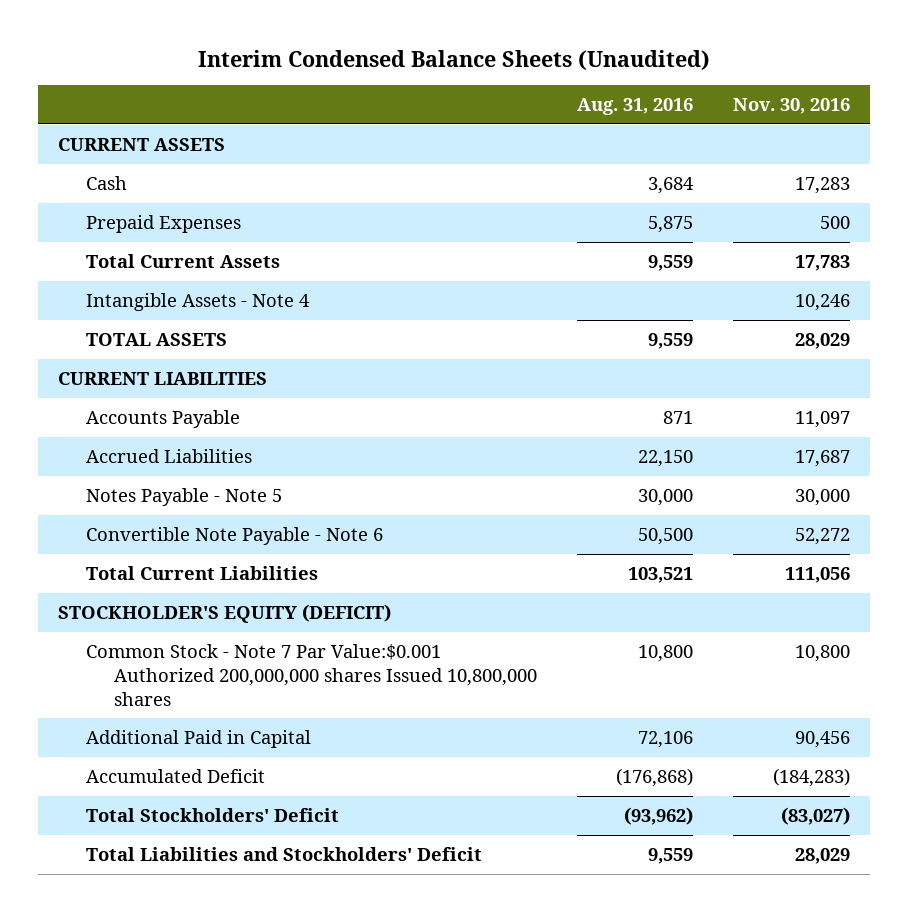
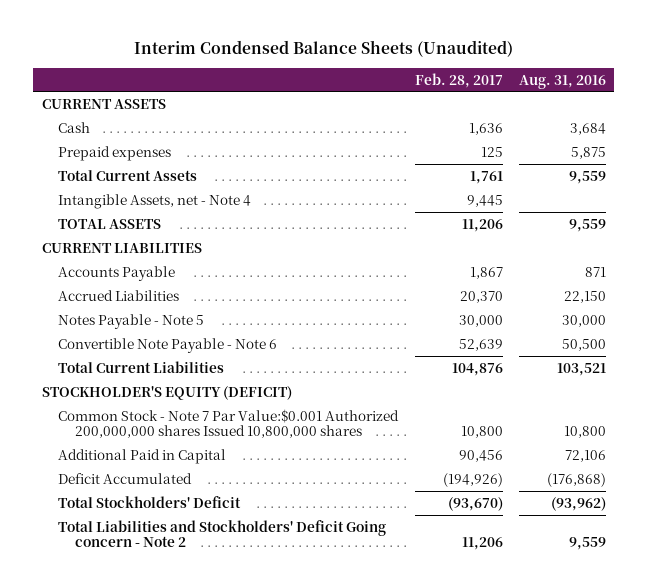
- | Aug. 31, 2016 | Nov. 30, 2016
+ | Feb. 28, 2017 | Aug. 31, 2016
- Prepaid Expenses | 5,875 | 500
+ Prepaid expenses | 125 | 5,875
- Intangible Assets - Note 4 | | 10,246
+ Intangible Assets, net - Note 4 | 9,445 |
- Accumulated Deficit | (176,868) | (184,283)
+ Deficit Accumulated | (194,926) | (176,868)
- Total Liabilities and Stockholders' Deficit | 9,559 | 28,029
+ Total Liabilities and Stockholders' Deficit Going concern - Note 2 | 11,206 | 9,559

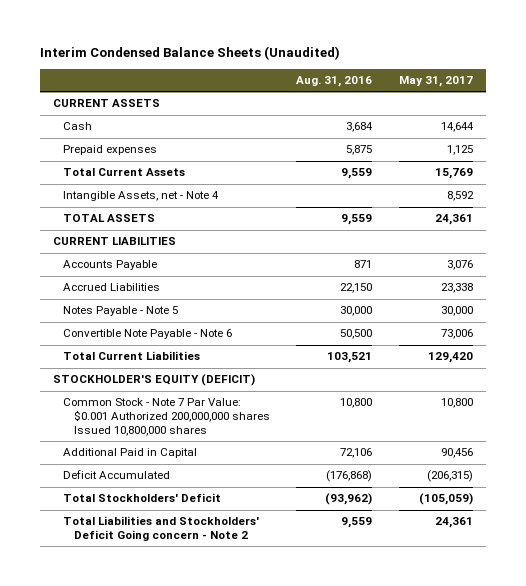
- | Feb. 28, 2017 | Aug. 31, 2016
+ | Aug. 31, 2016 | May 31, 2017
- Common Stock - Note 7 Par Value:$0.001 Authorized 200,000,000 shares Issued 10,800,000 shares | 10,800 | 10,800
+ Common Stock - Note 7 Par Value: $0.001 Authorized 200,000,000 shares Issued 10,800,000 shares | 10,800 | 10,800

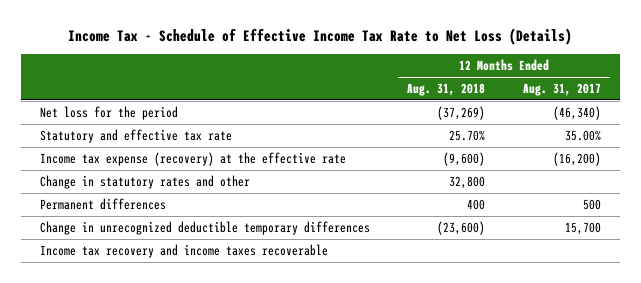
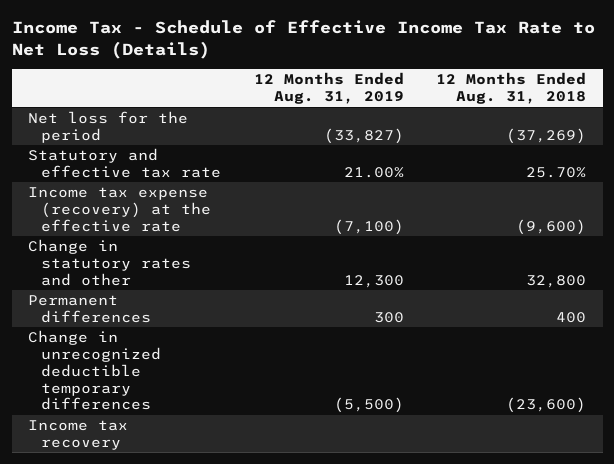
- | 12 Months Ended Aug. 31, 2018 | 12 Months Ended Aug. 31, 2017
+ | 12 Months Ended Aug. 31, 2019 | 12 Months Ended Aug. 31, 2018
- Income tax recovery and income taxes recoverable
+ Income tax recovery

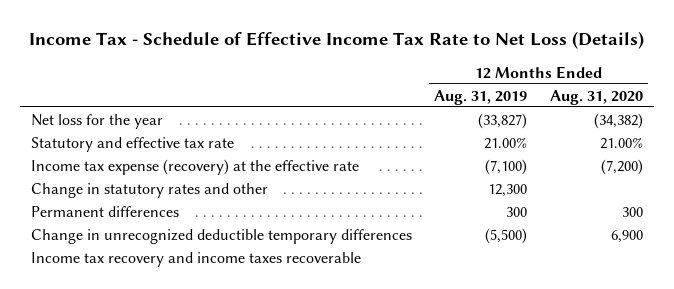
- | 12 Months Ended Aug. 31, 2019 | 12 Months Ended Aug. 31, 2018
+ | 12 Months Ended Aug. 31, 2019 | 12 Months Ended Aug. 31, 2020
- Net loss for the period | (33,827) | (37,269)
+ Net loss for the year | (33,827) | (34,382)
- Income tax recovery
+ Income tax recovery and income taxes recoverable

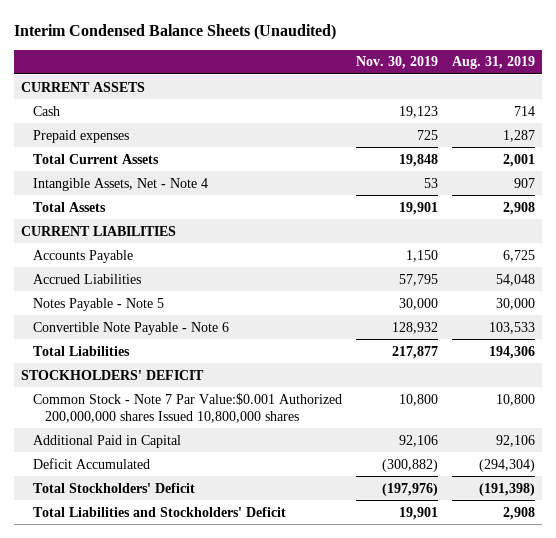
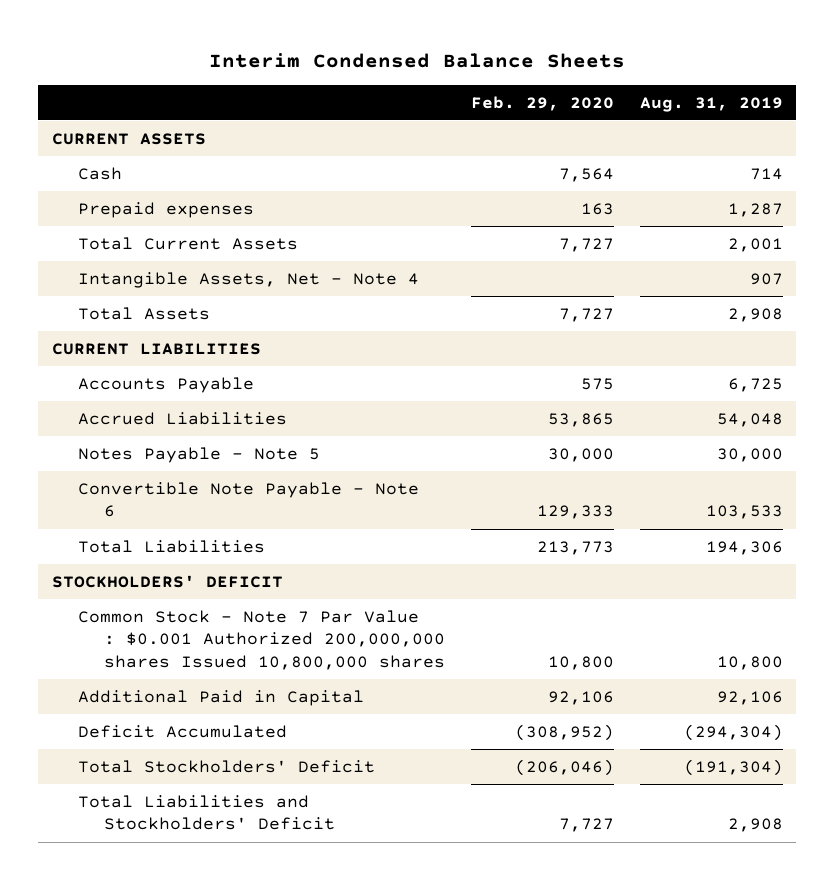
- Interim Condensed Balance Sheets (Unaudited)
+ Interim Condensed Balance Sheets
- | Nov. 30, 2019 | Aug. 31, 2019
+ | Feb. 29, 2020 | Aug. 31, 2019
- Common Stock - Note 7 Par Value:$0.001 Authorized 200,000,000 shares Issued 10,800,000 shares | 10,800 | 10,800
+ Common Stock - Note 7 Par Value : $0.001 Authorized 200,000,000 shares Issued 10,800,000 shares | 10,800 | 10,800
- Total Stockholders' Deficit | (197,976) | (191,398)
+ Total Stockholders' Deficit | (206,046) | (191,304)

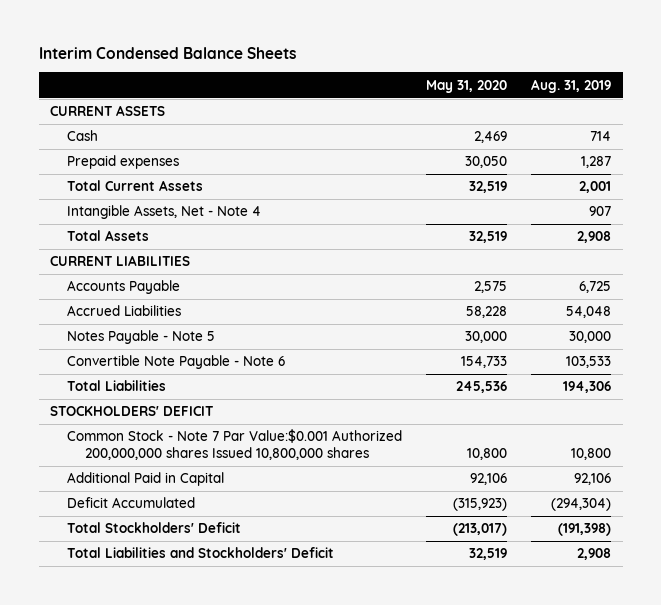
- | Feb. 29, 2020 | Aug. 31, 2019
+ | May 31, 2020 | Aug. 31, 2019
- Common Stock - Note 7 Par Value : $0.001 Authorized 200,000,000 shares Issued 10,800,000 shares | 10,800 | 10,800
+ Common Stock - Note 7 Par Value:$0.001 Authorized 200,000,000 shares Issued 10,800,000 shares | 10,800 | 10,800
- Total Stockholders' Deficit | (206,046) | (191,304)
+ Total Stockholders' Deficit | (213,017) | (191,398)

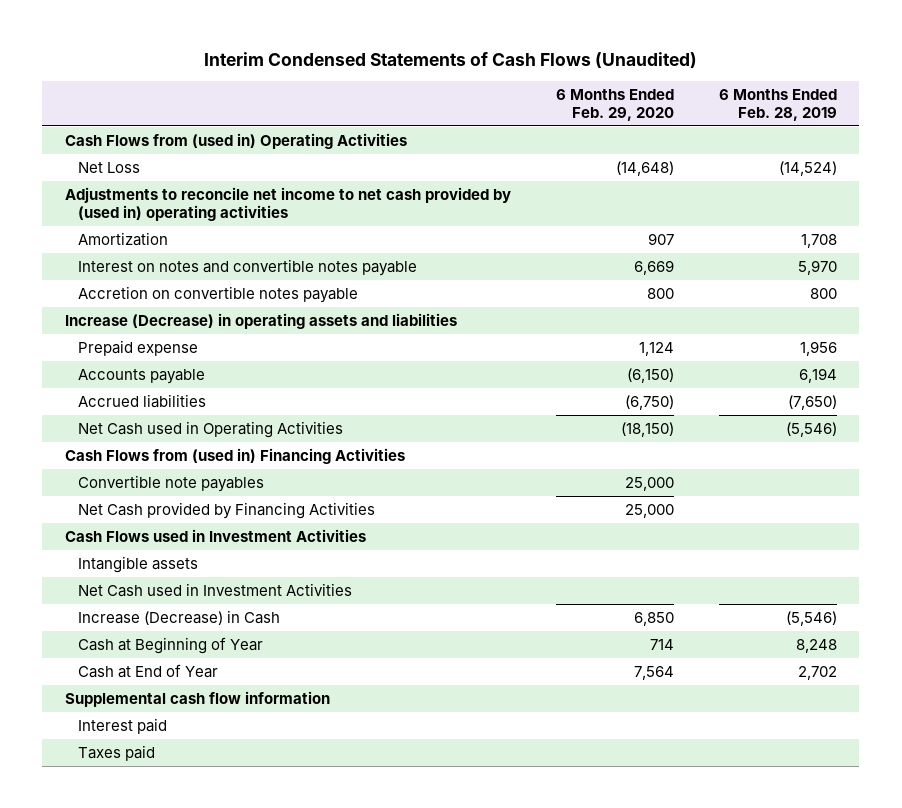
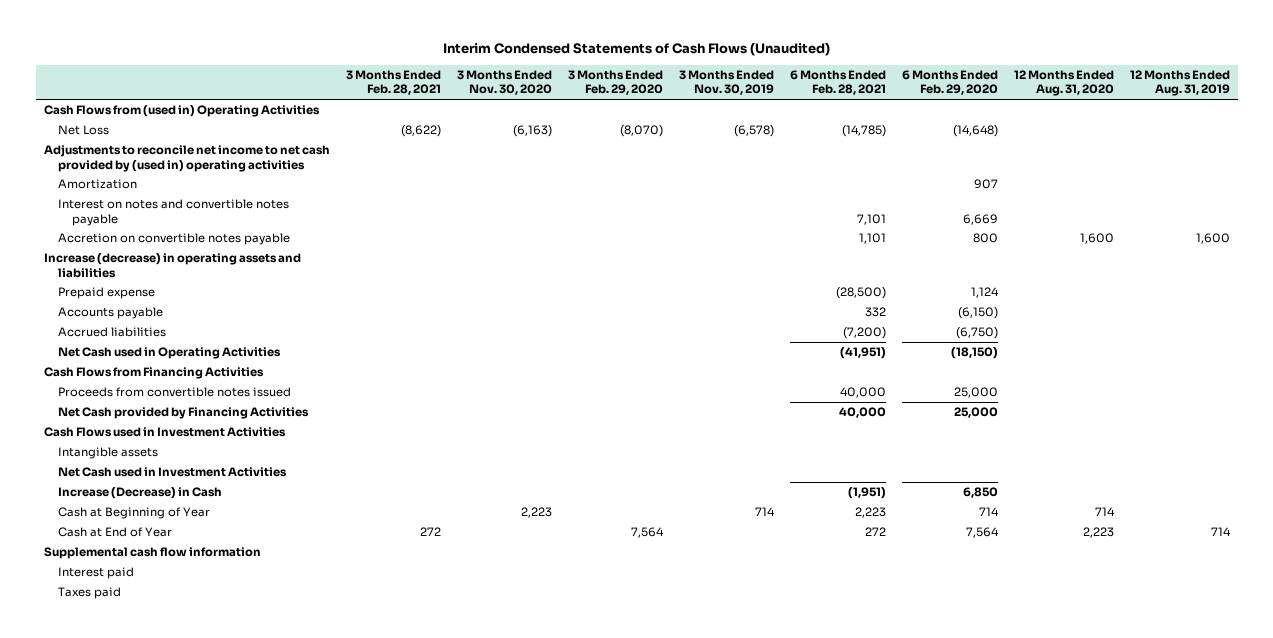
- | 6 Months Ended Feb. 29, 2020 | 6 Months Ended Feb. 28, 2019
+ | 3 Months Ended Feb. 28, 2021 | 3 Months Ended Nov. 30, 2020 | 3 Months Ended Feb. 29, 2020 | 3 Months Ended Nov. 30, 2019 | 6 Months Ended Feb. 28, 2021 | 6 Months Ended Feb. 29, 2020 | 12 Months Ended Aug. 31, 2020 | 12 Months Ended Aug. 31, 2019
- Increase (Decrease) in operating assets and liabilities
+ Increase (decrease) in operating assets and liabilities
- Cash Flows from (used in) Financing Activities
- Convertible note payables | 25,000 |
+ Cash Flows from Financing Activities
+ Proceeds from convertible notes issued | | | | | 40,000 | 25,000 | |

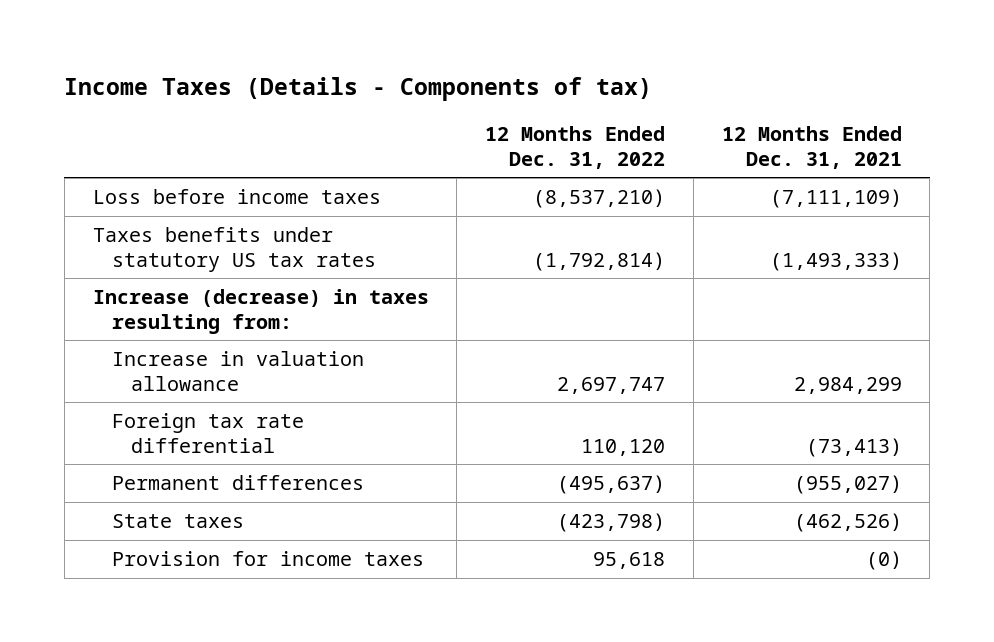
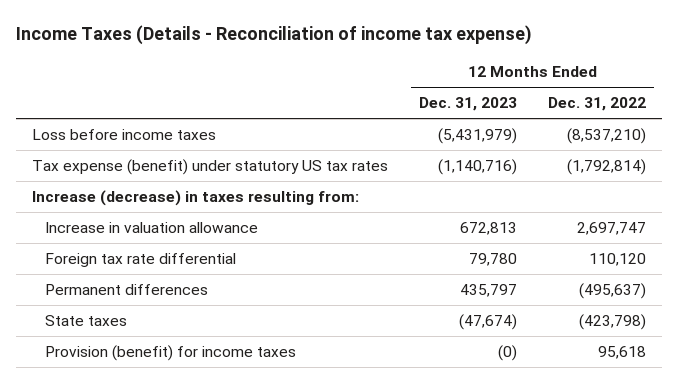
- Income Taxes (Details - Components of tax)
+ Income Taxes (Details - Reconciliation of income tax expense)
- | 12 Months Ended Dec. 31, 2022 | 12 Months Ended Dec. 31, 2021
+ | 12 Months Ended Dec. 31, 2023 | 12 Months Ended Dec. 31, 2022
- Taxes benefits under statutory US tax rates | (1,792,814) | (1,493,333)
+ Tax expense (benefit) under statutory US tax rates | (1,140,716) | (1,792,814)
- Provision for income taxes | 95,618 | (0)
+ Provision (benefit) for income taxes | (0) | 95,618

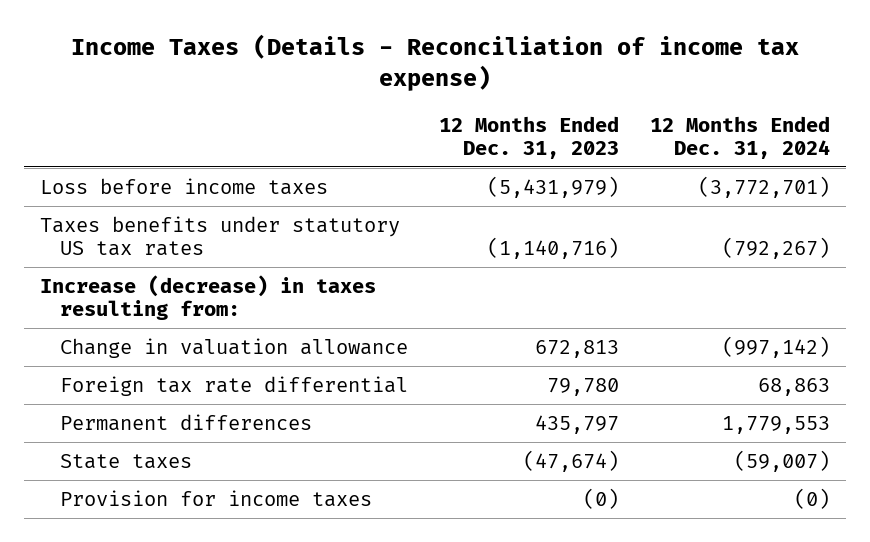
- | 12 Months Ended Dec. 31, 2023 | 12 Months Ended Dec. 31, 2022
+ | 12 Months Ended Dec. 31, 2023 | 12 Months Ended Dec. 31, 2024
- Tax expense (benefit) under statutory US tax rates | (1,140,716) | (1,792,814)
+ Taxes benefits under statutory US tax rates | (1,140,716) | (792,267)
- Increase in valuation allowance | 672,813 | 2,697,747
+ Change in valuation allowance | 672,813 | (997,142)
- Provision (benefit) for income taxes | (0) | 95,618
+ Provision for income taxes | (0) | (0)

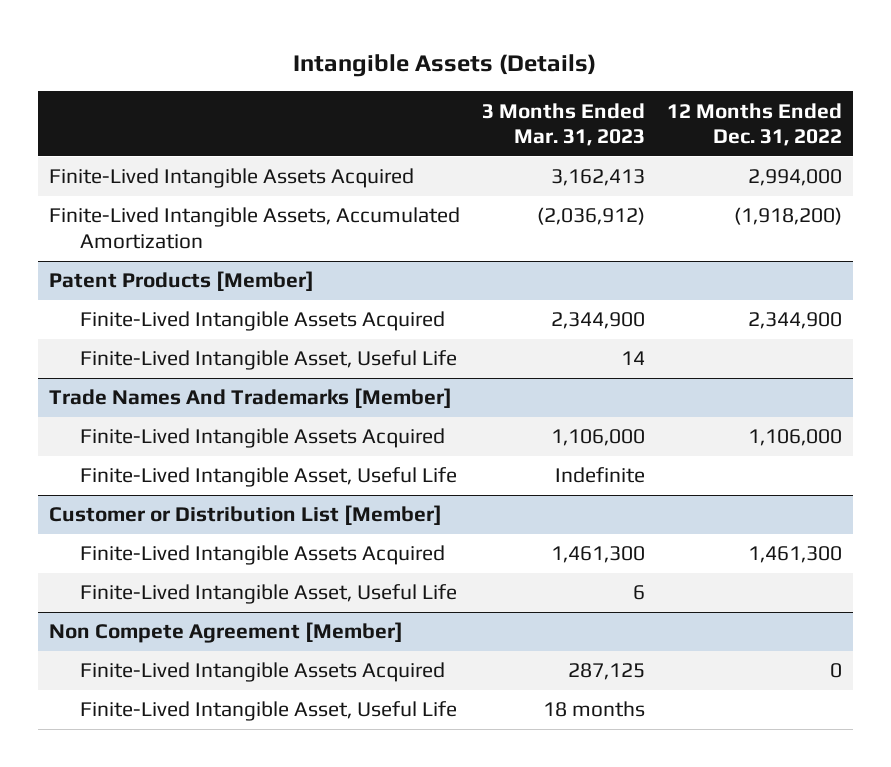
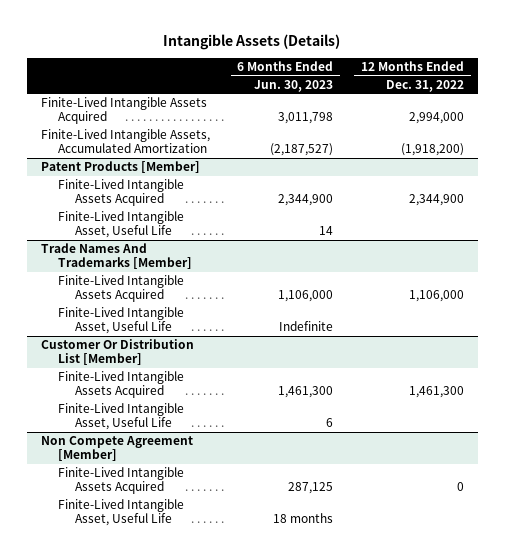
- | 3 Months Ended Mar. 31, 2023 | 12 Months Ended Dec. 31, 2022
+ | 6 Months Ended Jun. 30, 2023 | 12 Months Ended Dec. 31, 2022
- Customer or Distribution List [Member]
+ Customer Or Distribution List [Member]

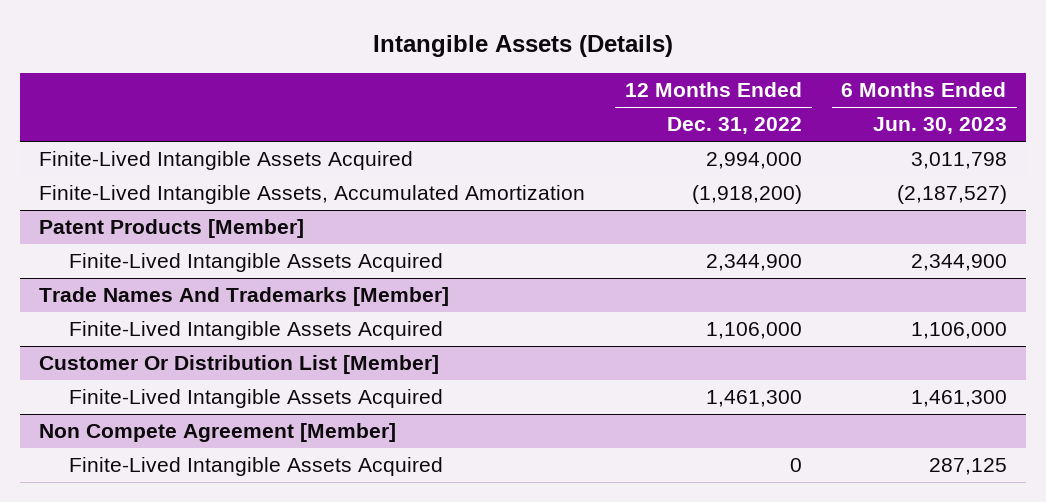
- | 6 Months Ended Jun. 30, 2023 | 12 Months Ended Dec. 31, 2022
+ | 12 Months Ended Dec. 31, 2022 | 6 Months Ended Jun. 30, 2023
@ Patent Products [Member]
- Finite-Lived Intangible Asset, Useful Life | 14 |
@ Trade Names And Trademarks [Member]
- Finite-Lived Intangible Asset, Useful Life | Indefinite |
@ Customer Or Distribution List [Member]
- Finite-Lived Intangible Asset, Useful Life | 6 |
@ Non Compete Agreement [Member]
- Finite-Lived Intangible Asset, Useful Life | 18 months |

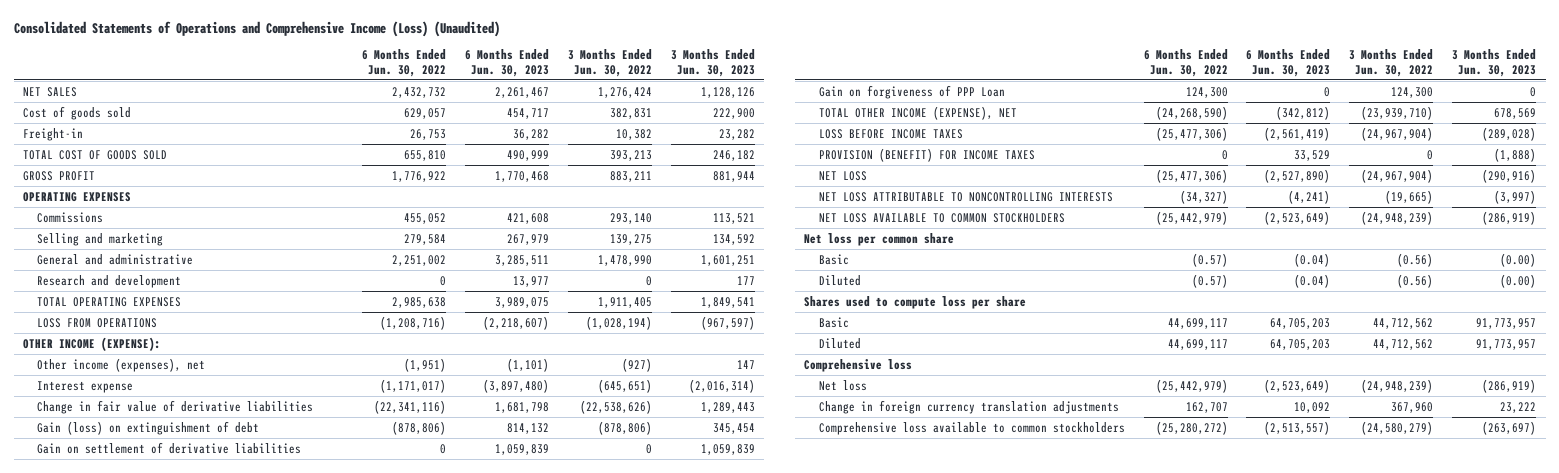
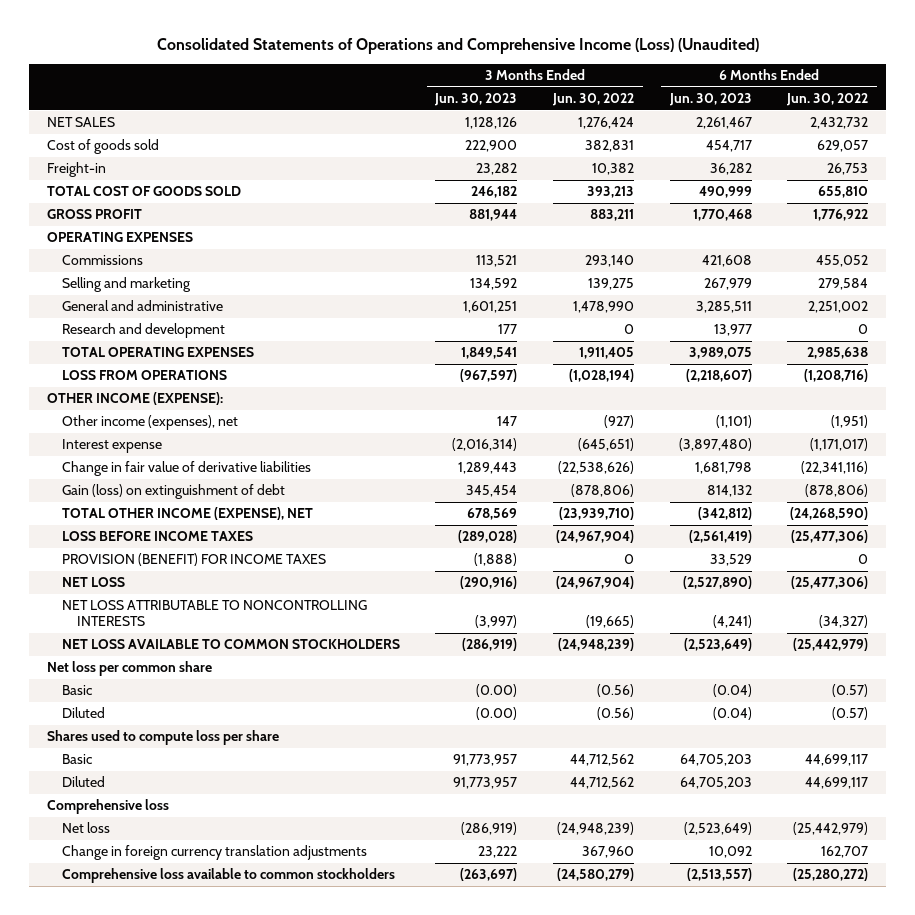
- | 6 Months Ended Jun. 30, 2022 | 6 Months Ended Jun. 30, 2023 | 3 Months Ended Jun. 30, 2022 | 3 Months Ended Jun. 30, 2023
+ | 3 Months Ended Jun. 30, 2023 | 3 Months Ended Jun. 30, 2022 | 6 Months Ended Jun. 30, 2023 | 6 Months Ended Jun. 30, 2022
- Gain on settlement of derivative liabilities | 0 | 1,059,839 | 0 | 1,059,839
- Gain on forgiveness of PPP Loan | 124,300 | 0 | 124,300 | 0

